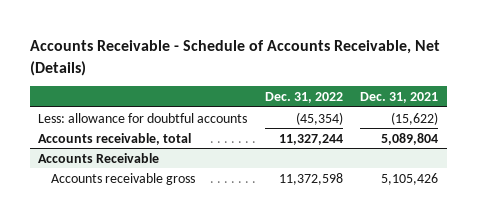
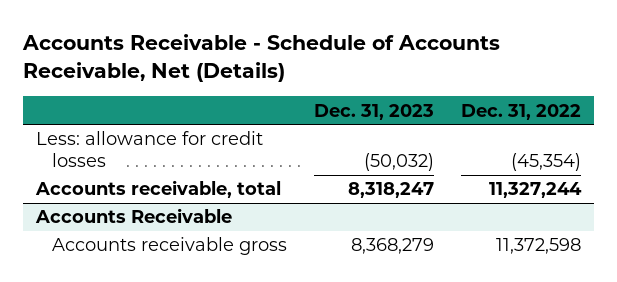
- | Dec. 31, 2022 | Dec. 31, 2021
+ | Dec. 31, 2023 | Dec. 31, 2022
- Less: allowance for doubtful accounts | (45,354) | (15,622)
+ Less: allowance for credit losses | (50,032) | (45,354)

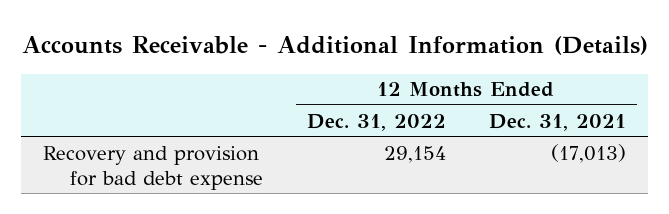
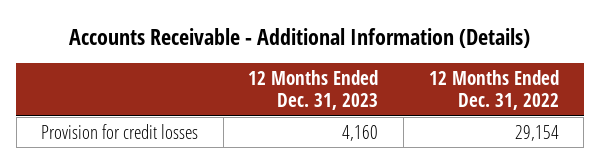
- | 12 Months Ended Dec. 31, 2022 | 12 Months Ended Dec. 31, 2021
+ | 12 Months Ended Dec. 31, 2023 | 12 Months Ended Dec. 31, 2022
- Recovery and provision for bad debt expense | 29,154 | (17,013)
+ Provision for credit losses | 4,160 | 29,154

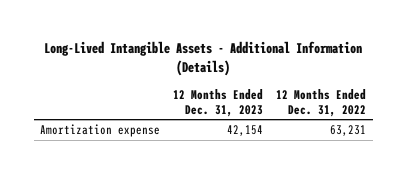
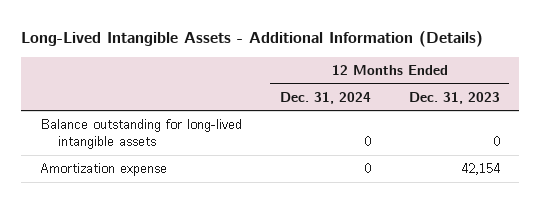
- | 12 Months Ended Dec. 31, 2023 | 12 Months Ended Dec. 31, 2022
+ | 12 Months Ended Dec. 31, 2024 | 12 Months Ended Dec. 31, 2023
+ Balance outstanding for long-lived intangible assets | 0 | 0

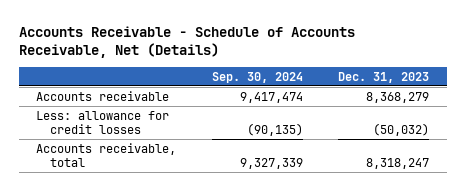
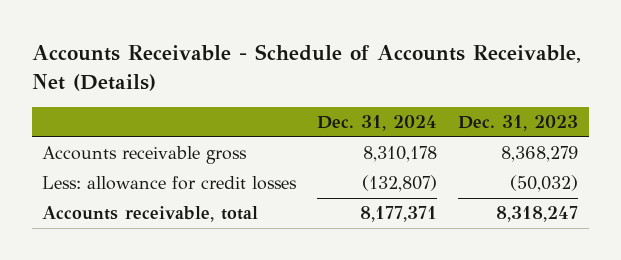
- | Sep. 30, 2024 | Dec. 31, 2023
+ | Dec. 31, 2024 | Dec. 31, 2023
- Accounts receivable | 9,417,474 | 8,368,279
+ Accounts receivable gross | 8,310,178 | 8,368,279

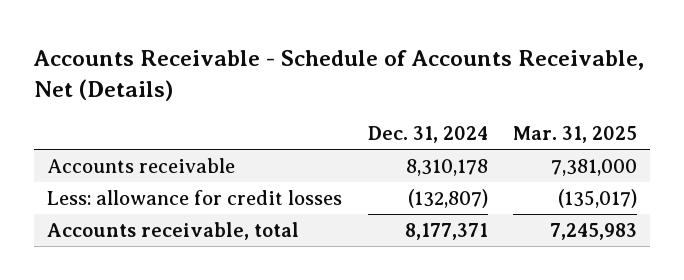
- | Dec. 31, 2024 | Dec. 31, 2023
+ | Dec. 31, 2024 | Mar. 31, 2025
- Accounts receivable gross | 8,310,178 | 8,368,279
+ Accounts receivable | 8,310,178 | 7,381,000

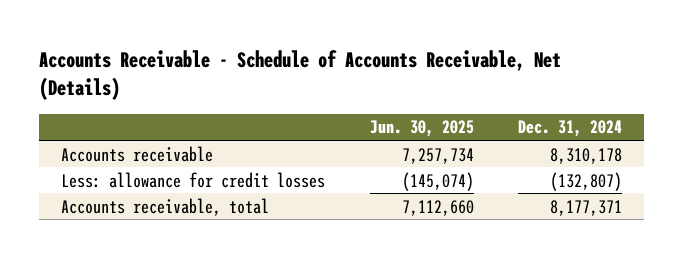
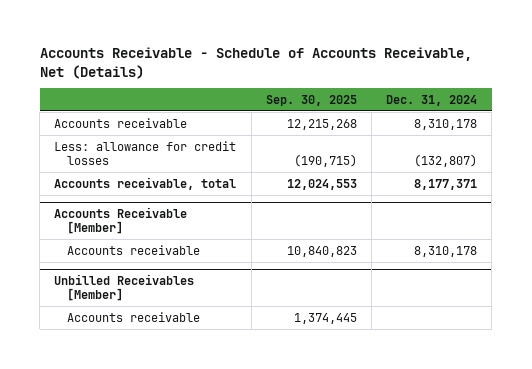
- | Jun. 30, 2025 | Dec. 31, 2024
+ | Sep. 30, 2025 | Dec. 31, 2024
+ Accounts Receivable [Member]
+ Accounts receivable | 10,840,823 | 8,310,178
+ Unbilled Receivables [Member]
+ Accounts receivable | 1,374,445 |

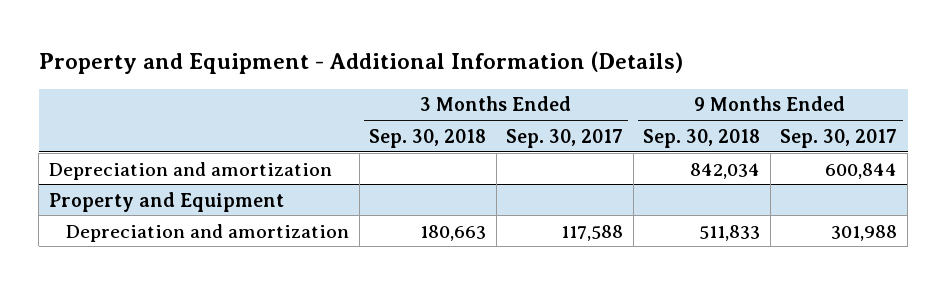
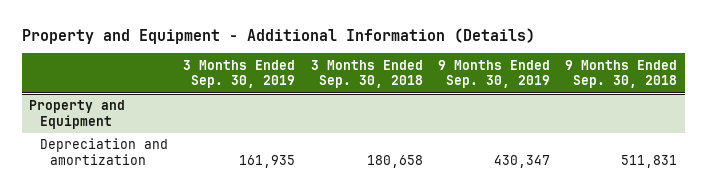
- | 3 Months Ended Sep. 30, 2018 | 3 Months Ended Sep. 30, 2017 | 9 Months Ended Sep. 30, 2018 | 9 Months Ended Sep. 30, 2017
+ | 3 Months Ended Sep. 30, 2019 | 3 Months Ended Sep. 30, 2018 | 9 Months Ended Sep. 30, 2019 | 9 Months Ended Sep. 30, 2018
- Depreciation and amortization | | | 842,034 | 600,844
@ Property and Equipment
- Depreciation and amortization | 180,663 | 117,588 | 511,833 | 301,988
+ Depreciation and amortization | 161,935 | 180,658 | 430,347 | 511,831

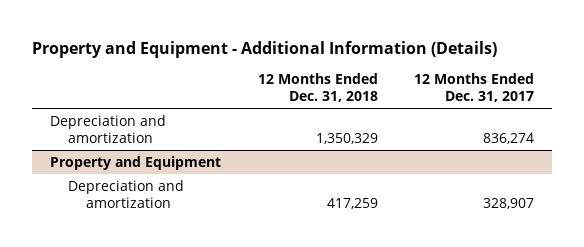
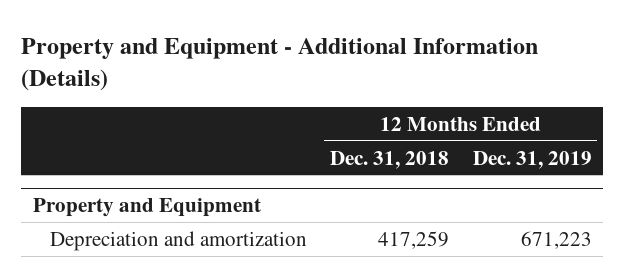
- | 12 Months Ended Dec. 31, 2018 | 12 Months Ended Dec. 31, 2017
+ | 12 Months Ended Dec. 31, 2018 | 12 Months Ended Dec. 31, 2019
- Depreciation and amortization | 1,350,329 | 836,274

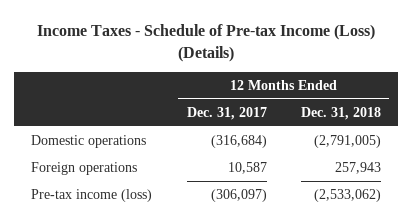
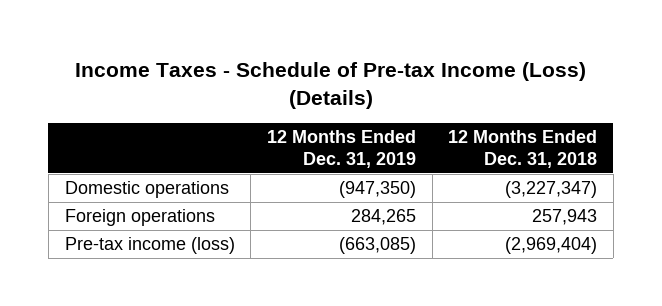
- | 12 Months Ended Dec. 31, 2017 | 12 Months Ended Dec. 31, 2018
+ | 12 Months Ended Dec. 31, 2019 | 12 Months Ended Dec. 31, 2018
- Domestic operations | (316,684) | (2,791,005)
+ Domestic operations | (947,350) | (3,227,347)
- Pre-tax income (loss) | (306,097) | (2,533,062)
+ Pre-tax income (loss) | (663,085) | (2,969,404)

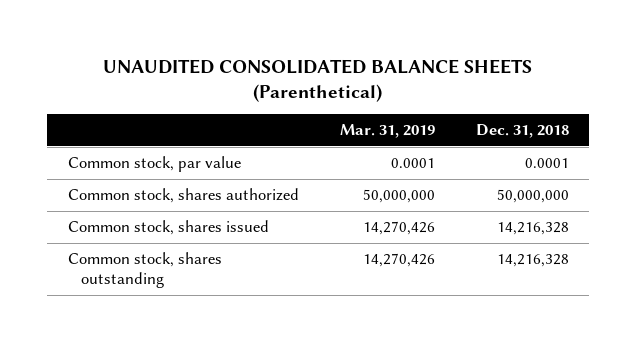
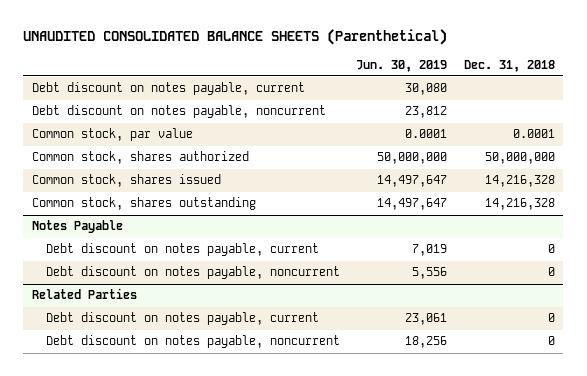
- | Mar. 31, 2019 | Dec. 31, 2018
+ | Jun. 30, 2019 | Dec. 31, 2018
+ Debt discount on notes payable, current | 30,080 |
+ Debt discount on notes payable, noncurrent | 23,812 |
+ Notes Payable
+ Debt discount on notes payable, current | 7,019 | 0
+ Debt discount on notes payable, noncurrent | 5,556 | 0
+ Related Parties
+ Debt discount on notes payable, current | 23,061 | 0
+ Debt discount on notes payable, noncurrent | 18,256 | 0

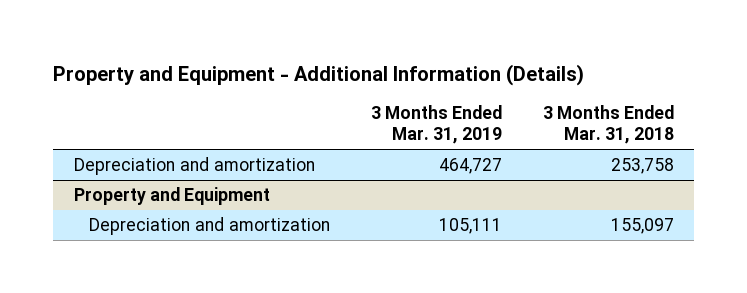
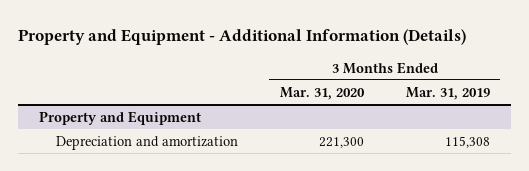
- | 3 Months Ended Mar. 31, 2019 | 3 Months Ended Mar. 31, 2018
+ | 3 Months Ended Mar. 31, 2020 | 3 Months Ended Mar. 31, 2019
- Depreciation and amortization | 464,727 | 253,758
@ Property and Equipment
- Depreciation and amortization | 105,111 | 155,097
+ Depreciation and amortization | 221,300 | 115,308

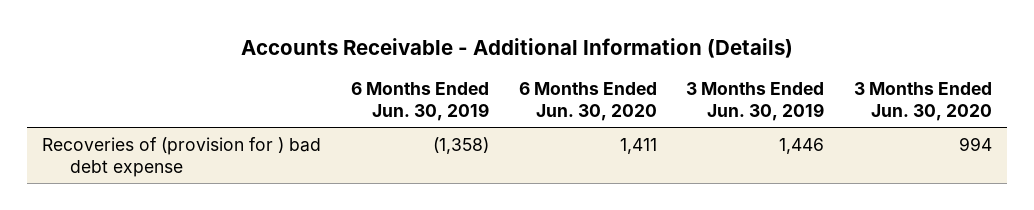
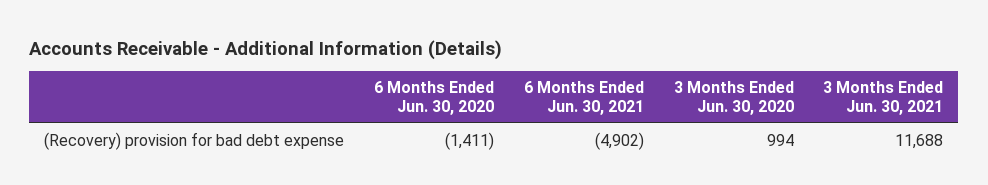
- | 6 Months Ended Jun. 30, 2019 | 6 Months Ended Jun. 30, 2020 | 3 Months Ended Jun. 30, 2019 | 3 Months Ended Jun. 30, 2020
+ | 6 Months Ended Jun. 30, 2020 | 6 Months Ended Jun. 30, 2021 | 3 Months Ended Jun. 30, 2020 | 3 Months Ended Jun. 30, 2021
- Recoveries of (provision for ) bad debt expense | (1,358) | 1,411 | 1,446 | 994
+ (Recovery) provision for bad debt expense | (1,411) | (4,902) | 994 | 11,688

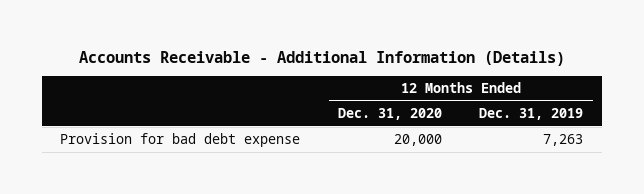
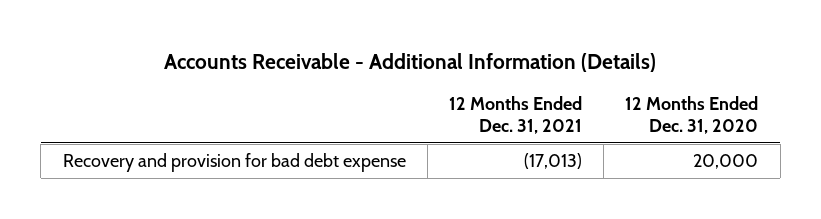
- | 12 Months Ended Dec. 31, 2020 | 12 Months Ended Dec. 31, 2019
+ | 12 Months Ended Dec. 31, 2021 | 12 Months Ended Dec. 31, 2020
- Provision for bad debt expense | 20,000 | 7,263
+ Recovery and provision for bad debt expense | (17,013) | 20,000

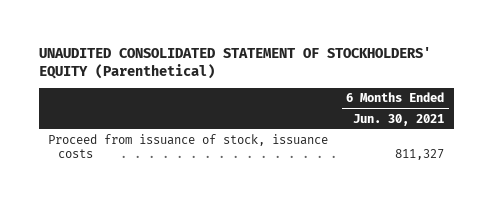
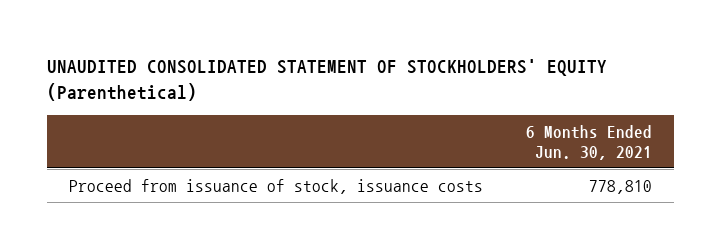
- Proceed from issuance of stock, issuance costs | 811,327
+ Proceed from issuance of stock, issuance costs | 778,810

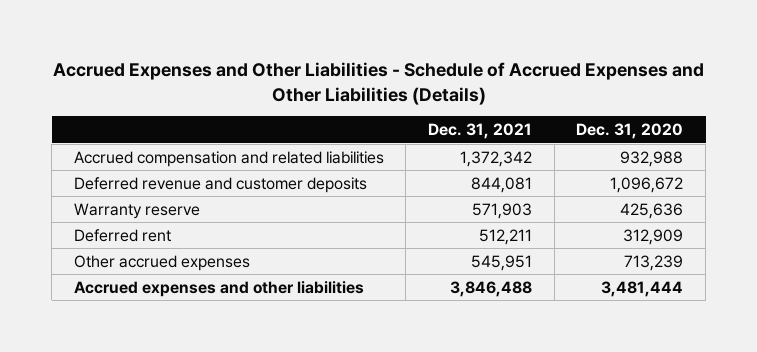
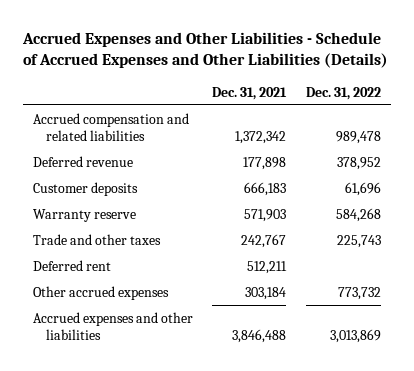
- | Dec. 31, 2021 | Dec. 31, 2020
+ | Dec. 31, 2021 | Dec. 31, 2022
- Deferred revenue and customer deposits | 844,081 | 1,096,672
+ Deferred revenue | 177,898 | 378,952
+ Customer deposits | 666,183 | 61,696
+ Trade and other taxes | 242,767 | 225,743
- Other accrued expenses | 545,951 | 713,239
+ Other accrued expenses | 303,184 | 773,732

